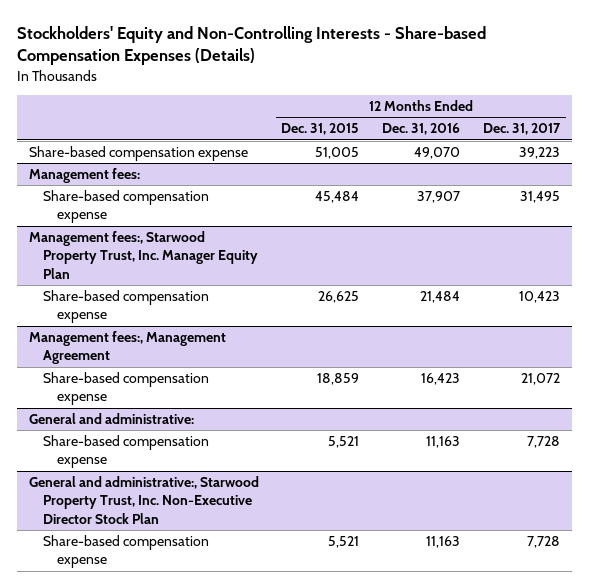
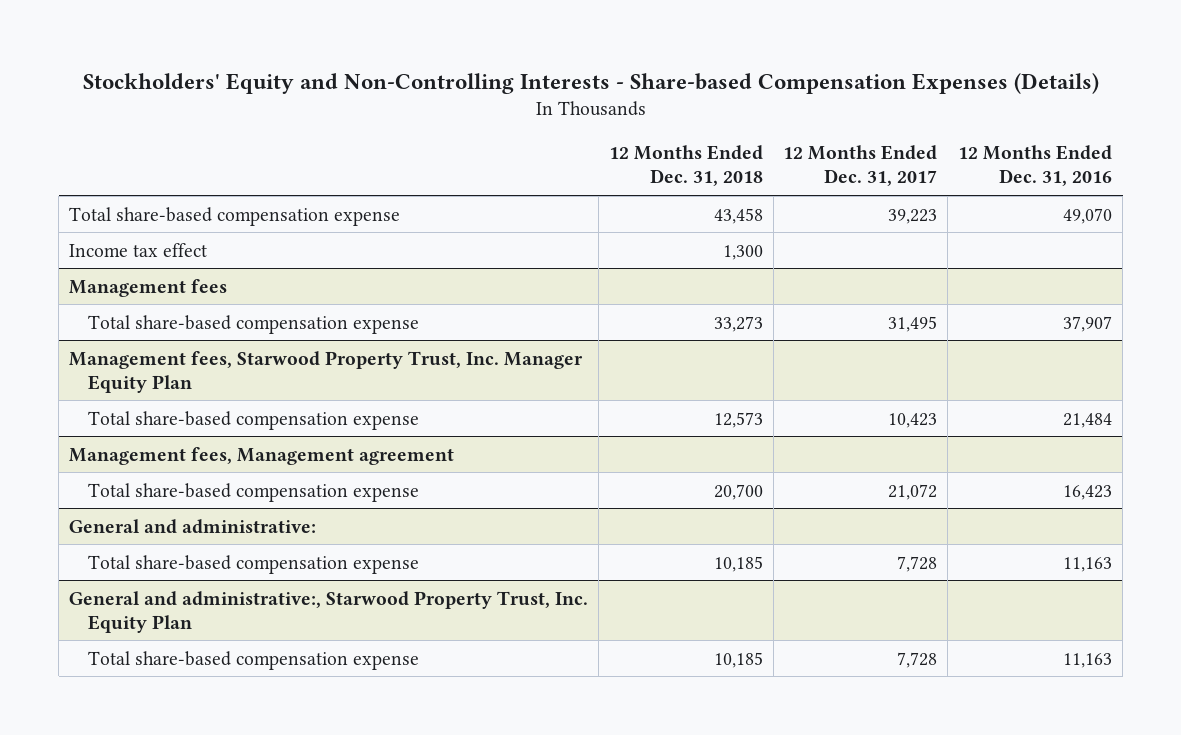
- | 12 Months Ended Dec. 31, 2015 | 12 Months Ended Dec. 31, 2016 | 12 Months Ended Dec. 31, 2017
+ | 12 Months Ended Dec. 31, 2018 | 12 Months Ended Dec. 31, 2017 | 12 Months Ended Dec. 31, 2016
- Share-based compensation expense | 51,005 | 49,070 | 39,223
- Management fees:
- Share-based compensation expense | 45,484 | 37,907 | 31,495
- Management fees:, Starwood Property Trust, Inc. Manager Equity Plan
- Share-based compensation expense | 26,625 | 21,484 | 10,423
- Management fees:, Management Agreement
- Share-based compensation expense | 18,859 | 16,423 | 21,072
+ Total share-based compensation expense | 43,458 | 39,223 | 49,070
+ Income tax effect | 1,300 | |
+ Management fees
+ Total share-based compensation expense | 33,273 | 31,495 | 37,907
+ Management fees, Starwood Property Trust, Inc. Manager Equity Plan
+ Total share-based compensation expense | 12,573 | 10,423 | 21,484
+ Management fees, Management agreement
+ Total share-based compensation expense | 20,700 | 21,072 | 16,423
@ General and administrative:
- Share-based compensation expense | 5,521 | 11,163 | 7,728
- General and administrative:, Starwood Property Trust, Inc. Non-Executive Director Stock Plan
- Share-based compensation expense | 5,521 | 11,163 | 7,728
@ General and administrative:
+ Total share-based compensation expense | 10,185 | 7,728 | 11,163
+ General and administrative:, Starwood Property Trust, Inc. Equity Plan
+ Total share-based compensation expense | 10,185 | 7,728 | 11,163

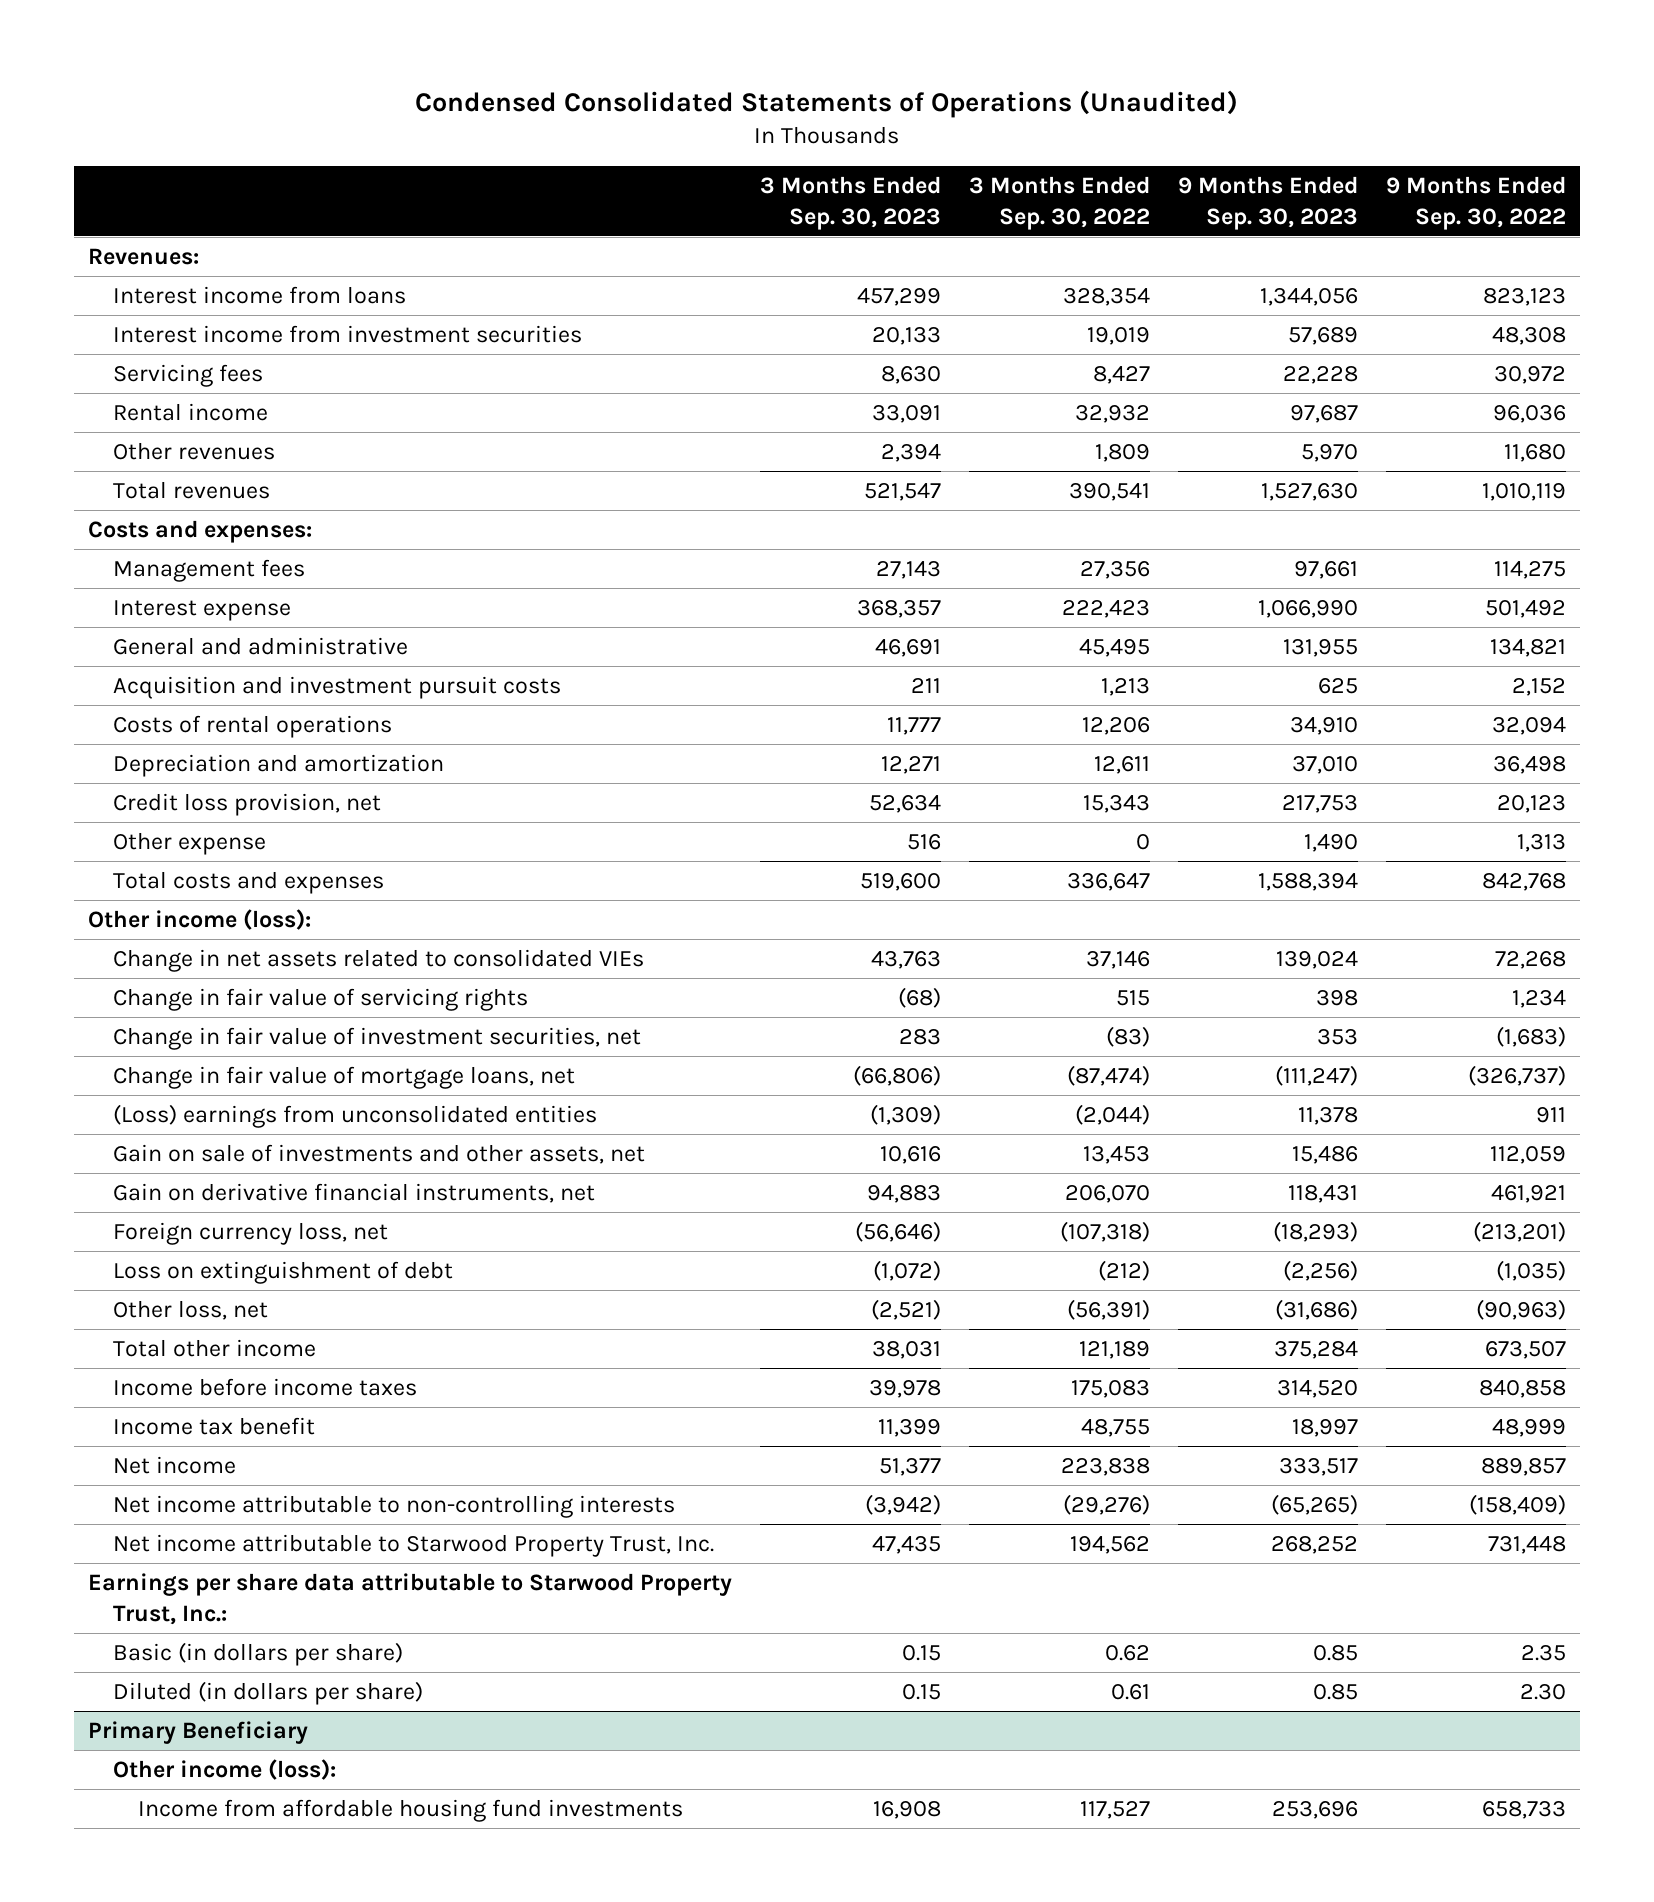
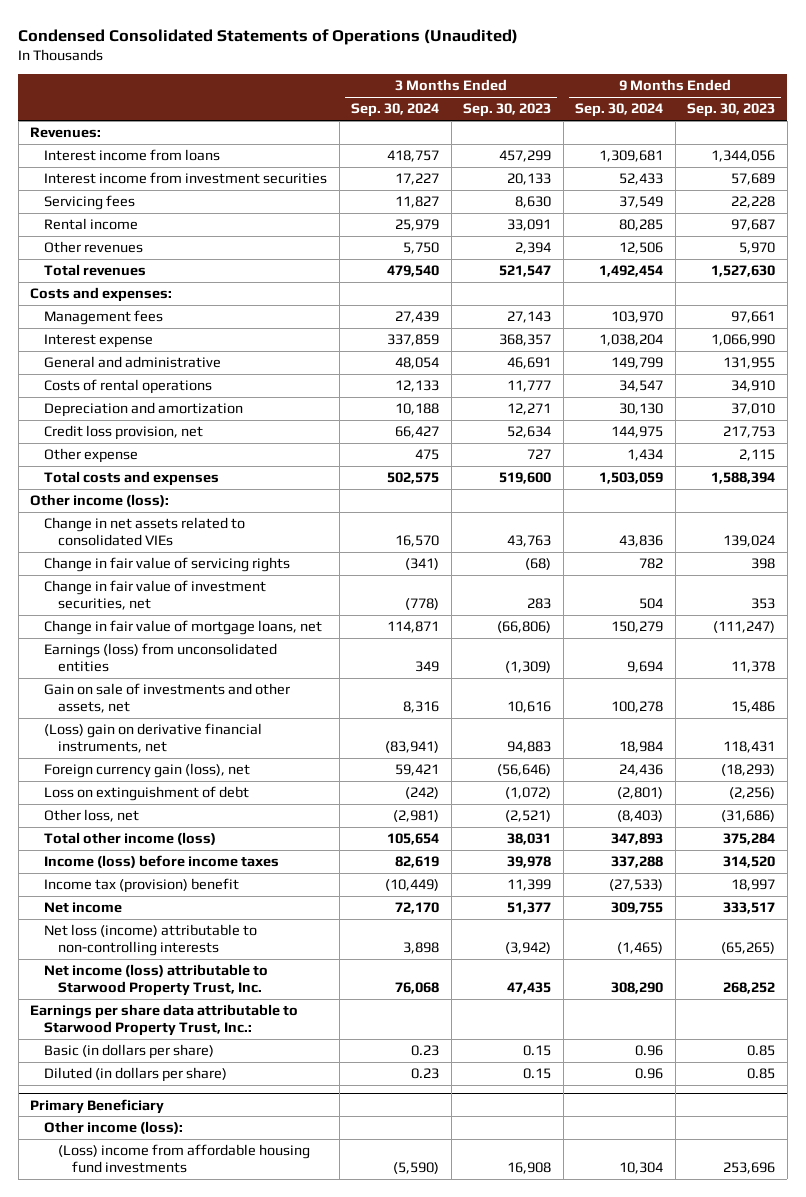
- | 3 Months Ended Sep. 30, 2023 | 3 Months Ended Sep. 30, 2022 | 9 Months Ended Sep. 30, 2023 | 9 Months Ended Sep. 30, 2022
+ | 3 Months Ended Sep. 30, 2024 | 3 Months Ended Sep. 30, 2023 | 9 Months Ended Sep. 30, 2024 | 9 Months Ended Sep. 30, 2023
- Acquisition and investment pursuit costs | 211 | 1,213 | 625 | 2,152
- Other expense | 516 | 0 | 1,490 | 1,313
+ Other expense | 475 | 727 | 1,434 | 2,115
- (Loss) earnings from unconsolidated entities | (1,309) | (2,044) | 11,378 | 911
+ Earnings (loss) from unconsolidated entities | 349 | (1,309) | 9,694 | 11,378
- Gain on derivative financial instruments, net | 94,883 | 206,070 | 118,431 | 461,921
- Foreign currency loss, net | (56,646) | (107,318) | (18,293) | (213,201)
+ (Loss) gain on derivative financial instruments, net | (83,941) | 94,883 | 18,984 | 118,431
+ Foreign currency gain (loss), net | 59,421 | (56,646) | 24,436 | (18,293)
- Total other income | 38,031 | 121,189 | 375,284 | 673,507
- Income before income taxes | 39,978 | 175,083 | 314,520 | 840,858
- Income tax benefit | 11,399 | 48,755 | 18,997 | 48,999
+ Total other income (loss) | 105,654 | 38,031 | 347,893 | 375,284
+ Income (loss) before income taxes | 82,619 | 39,978 | 337,288 | 314,520
+ Income tax (provision) benefit | (10,449) | 11,399 | (27,533) | 18,997
- Net income attributable to non-controlling interests | (3,942) | (29,276) | (65,265) | (158,409)
- Net income attributable to Starwood Property Trust, Inc. | 47,435 | 194,562 | 268,252 | 731,448
+ Net loss (income) attributable to non-controlling interests | 3,898 | (3,942) | (1,465) | (65,265)
+ Net income (loss) attributable to Starwood Property Trust, Inc. | 76,068 | 47,435 | 308,290 | 268,252
@ Primary Beneficiary
- Income from affordable housing fund investments | 16,908 | 117,527 | 253,696 | 658,733
+ (Loss) income from affordable housing fund investments | (5,590) | 16,908 | 10,304 | 253,696

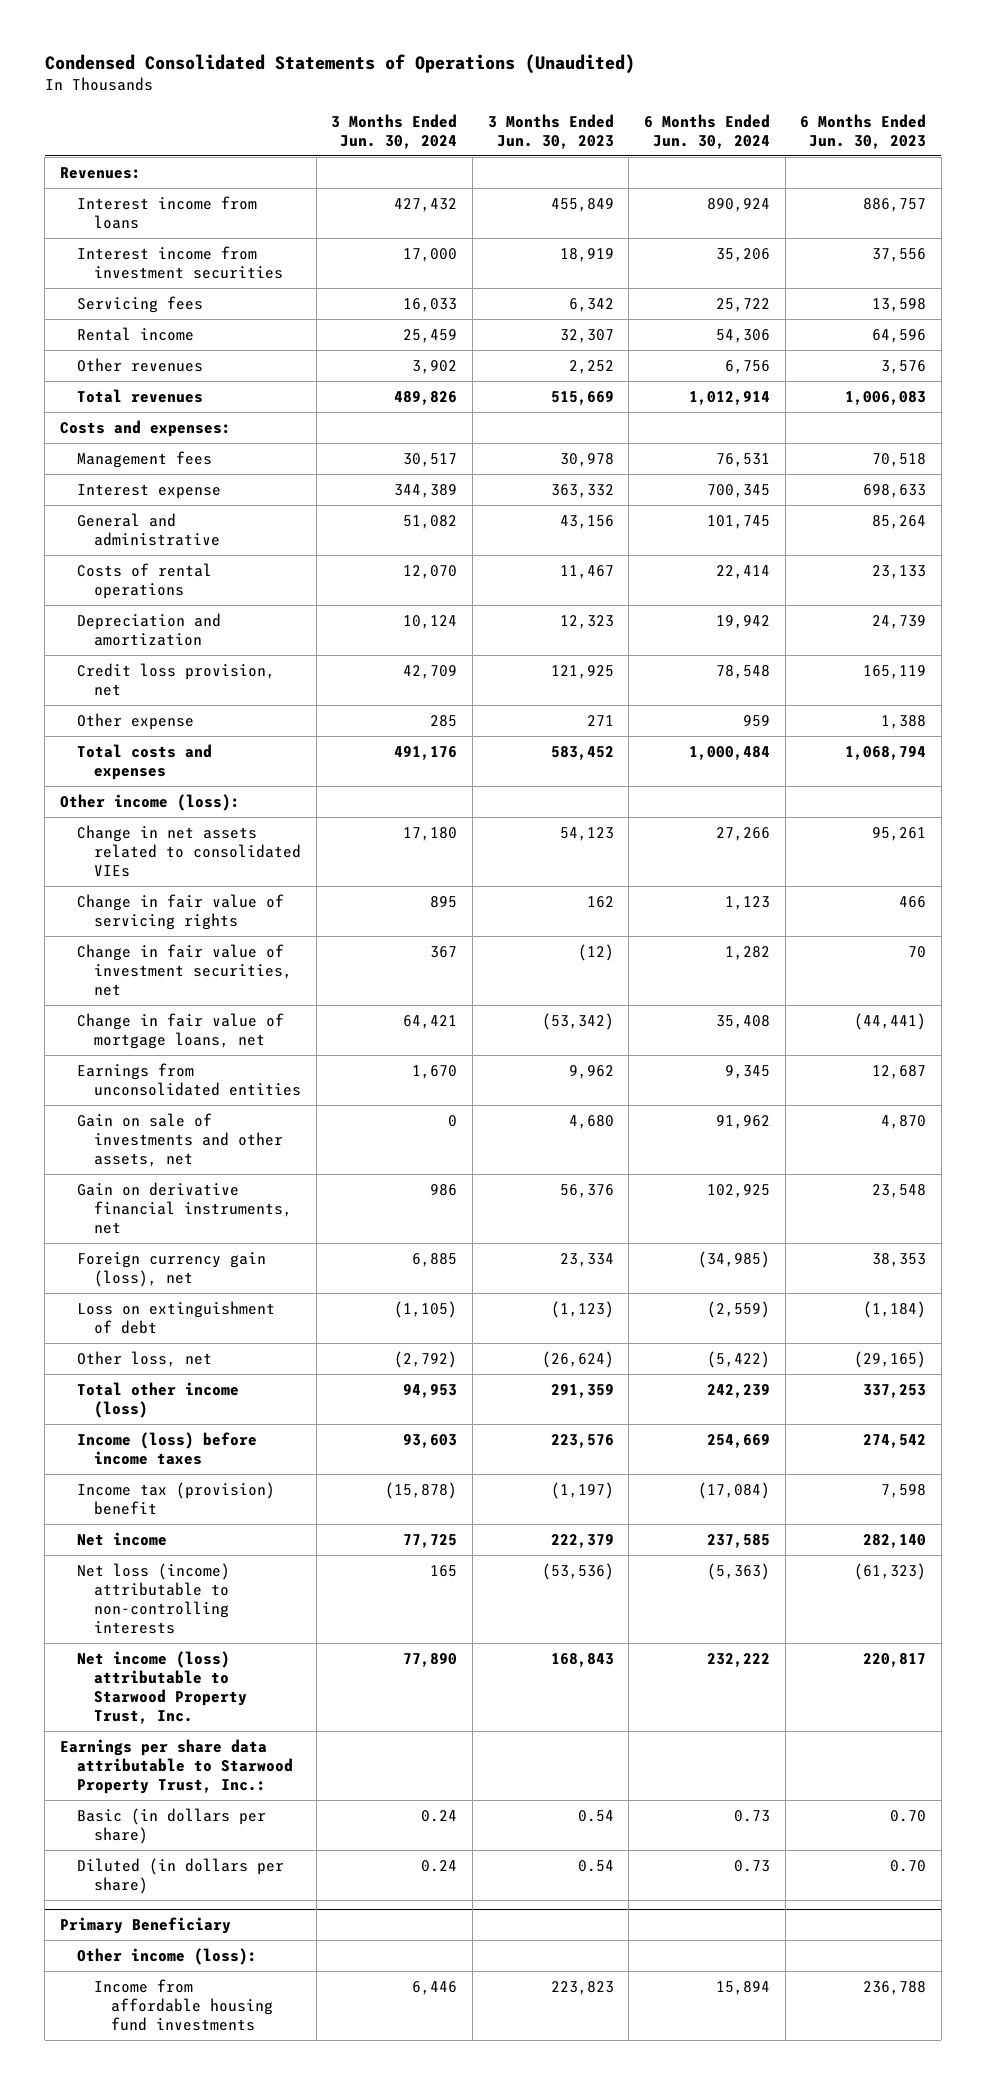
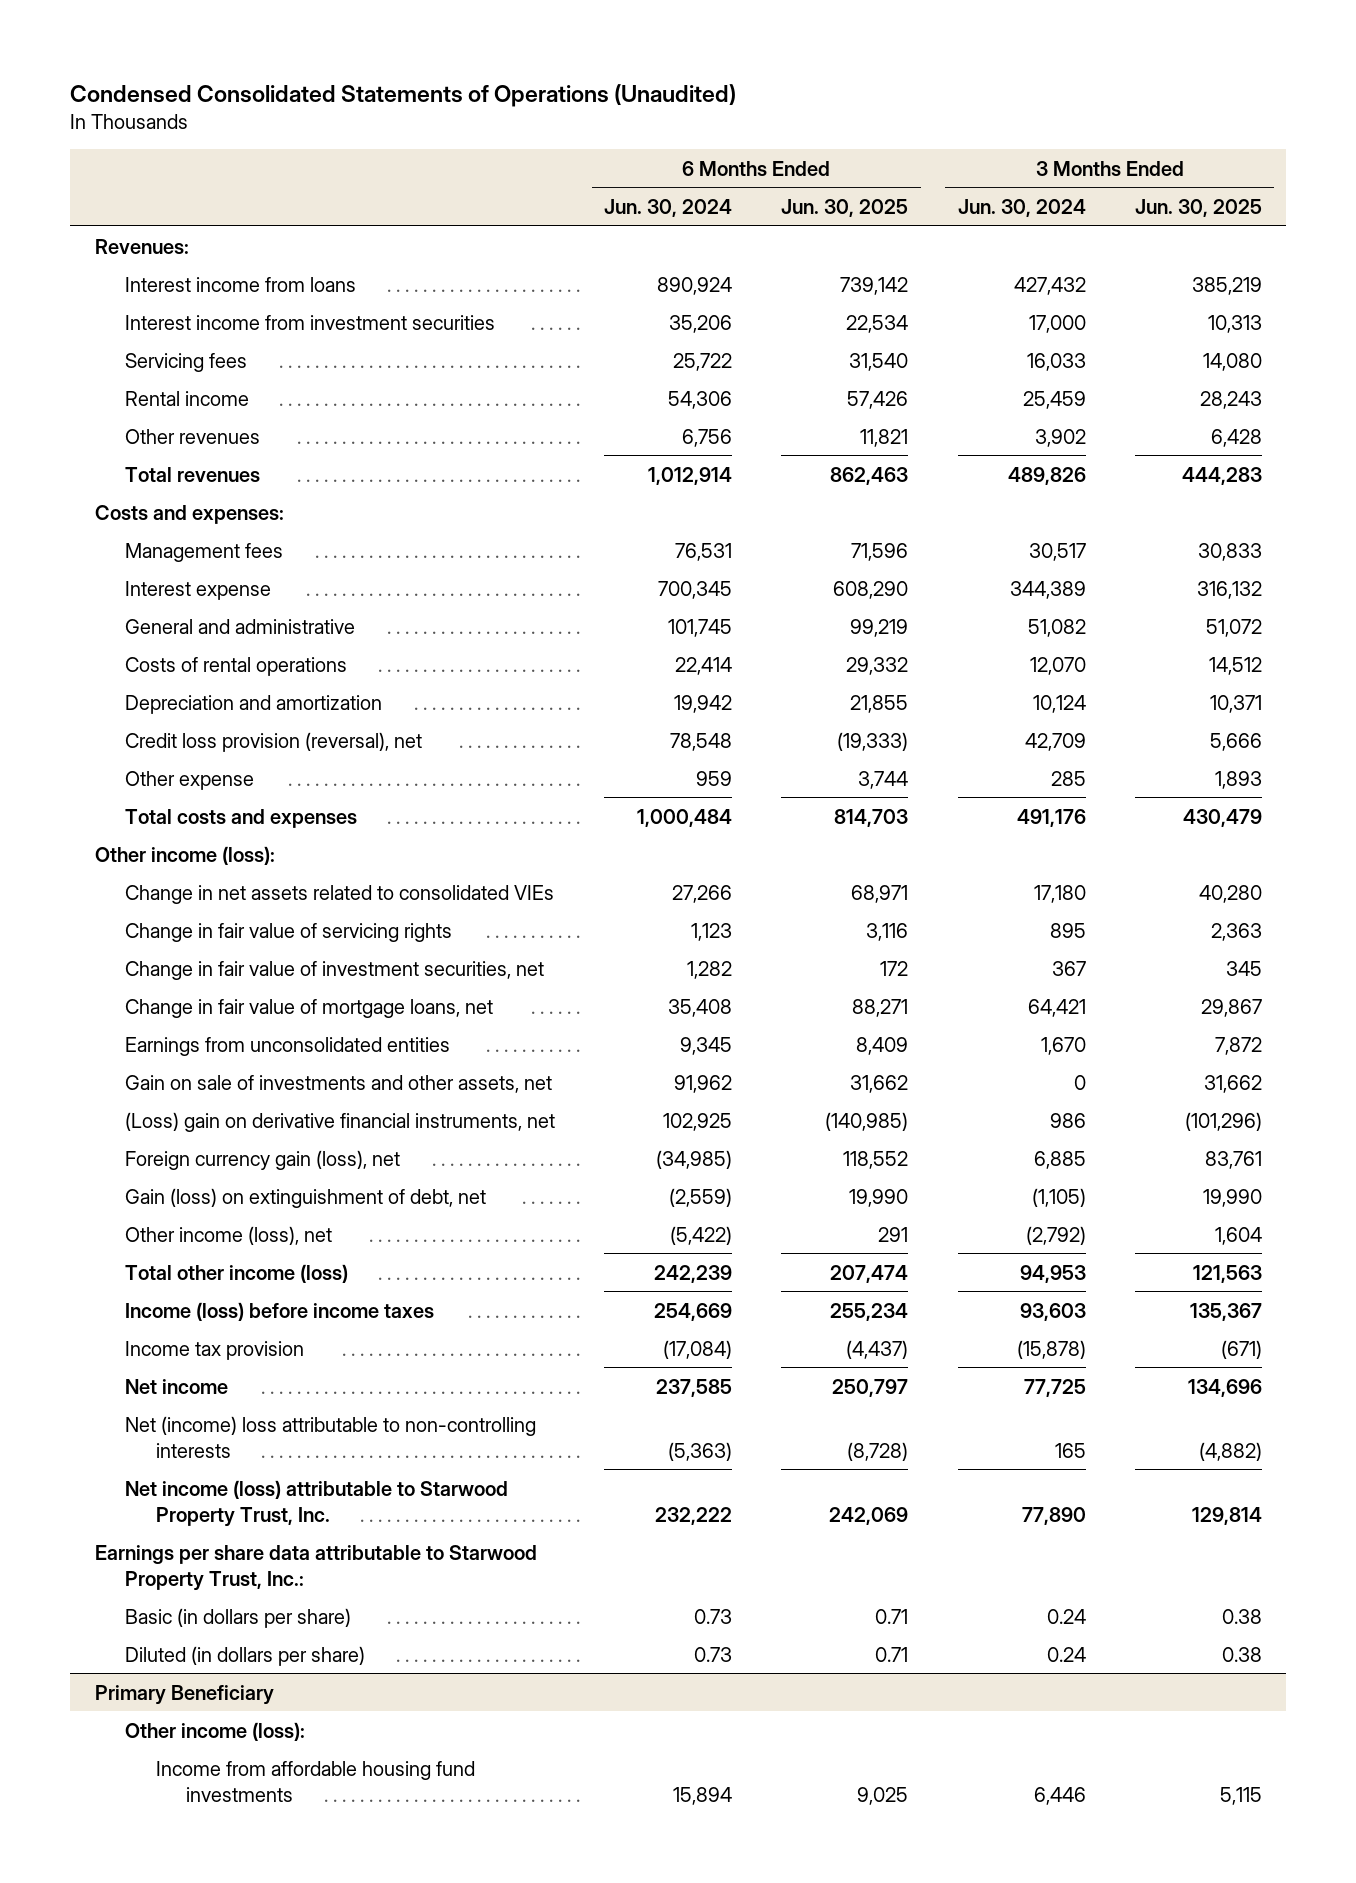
- | 3 Months Ended Jun. 30, 2024 | 3 Months Ended Jun. 30, 2023 | 6 Months Ended Jun. 30, 2024 | 6 Months Ended Jun. 30, 2023
+ | 6 Months Ended Jun. 30, 2024 | 6 Months Ended Jun. 30, 2025 | 3 Months Ended Jun. 30, 2024 | 3 Months Ended Jun. 30, 2025
- Credit loss provision, net | 42,709 | 121,925 | 78,548 | 165,119
+ Credit loss provision (reversal), net | 78,548 | (19,333) | 42,709 | 5,666
- Gain on derivative financial instruments, net | 986 | 56,376 | 102,925 | 23,548
+ (Loss) gain on derivative financial instruments, net | 102,925 | (140,985) | 986 | (101,296)
- Loss on extinguishment of debt | (1,105) | (1,123) | (2,559) | (1,184)
- Other loss, net | (2,792) | (26,624) | (5,422) | (29,165)
+ Gain (loss) on extinguishment of debt, net | (2,559) | 19,990 | (1,105) | 19,990
+ Other income (loss), net | (5,422) | 291 | (2,792) | 1,604
- Income tax (provision) benefit | (15,878) | (1,197) | (17,084) | 7,598
+ Income tax provision | (17,084) | (4,437) | (15,878) | (671)
- Net loss (income) attributable to non-controlling interests | 165 | (53,536) | (5,363) | (61,323)
+ Net (income) loss attributable to non-controlling interests | (5,363) | (8,728) | 165 | (4,882)

